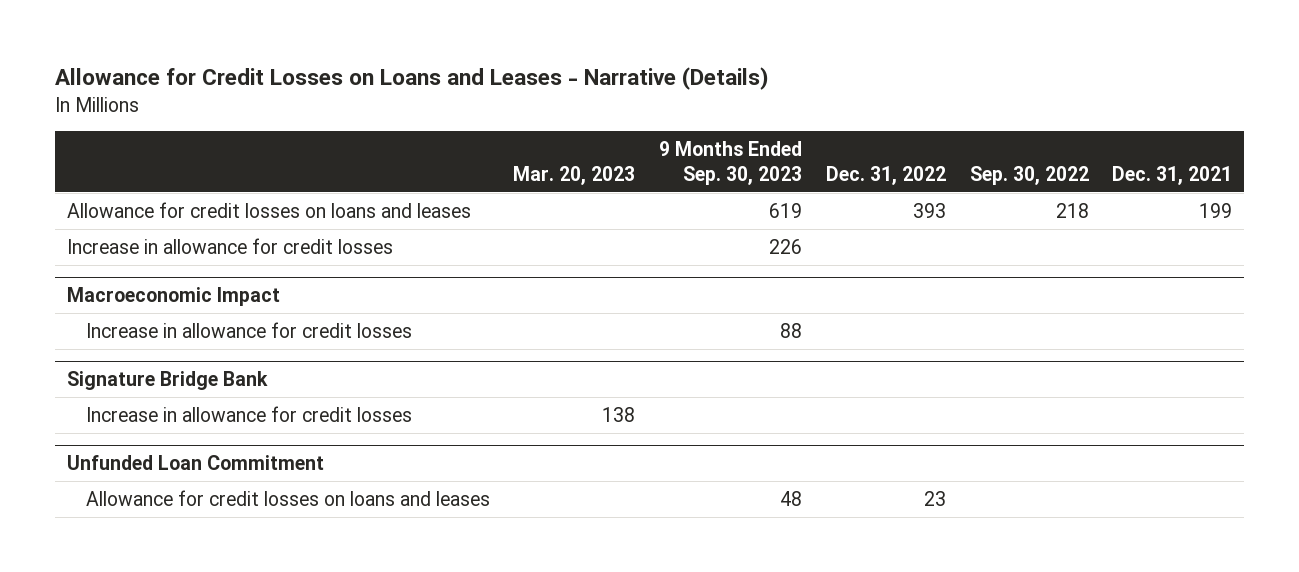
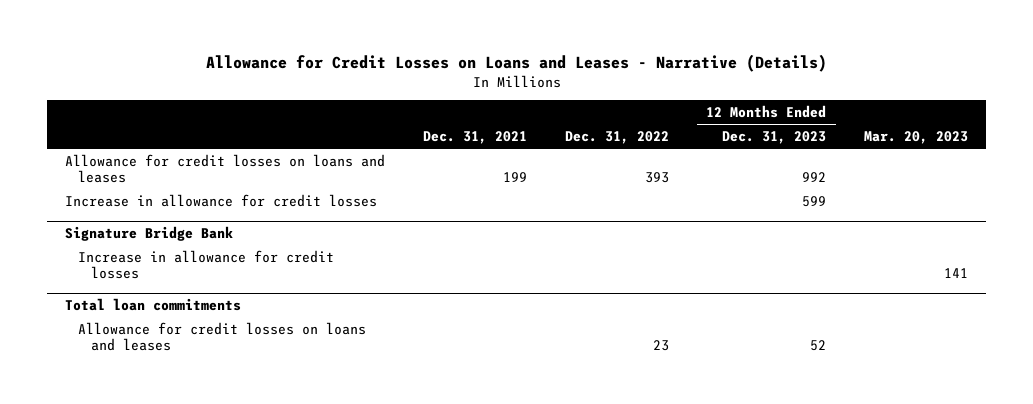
- | Mar. 20, 2023 | 9 Months Ended Sep. 30, 2023 | Dec. 31, 2022 | Sep. 30, 2022 | Dec. 31, 2021
+ | Dec. 31, 2021 | Dec. 31, 2022 | 12 Months Ended Dec. 31, 2023 | Mar. 20, 2023
- Macroeconomic Impact
- Increase in allowance for credit losses | | 88 | | |
@ Signature Bridge Bank
- Increase in allowance for credit losses | 138 | | | |
- Unfunded Loan Commitment
@ Signature Bridge Bank
+ Increase in allowance for credit losses | | | | 141
+ Total loan commitments

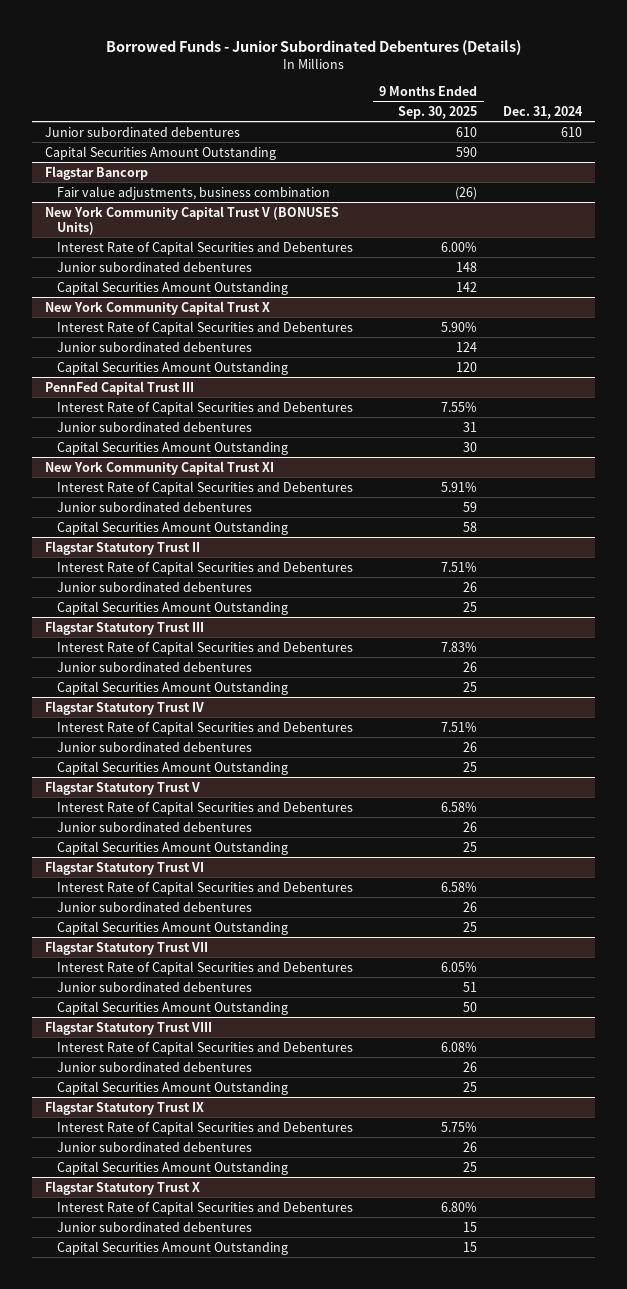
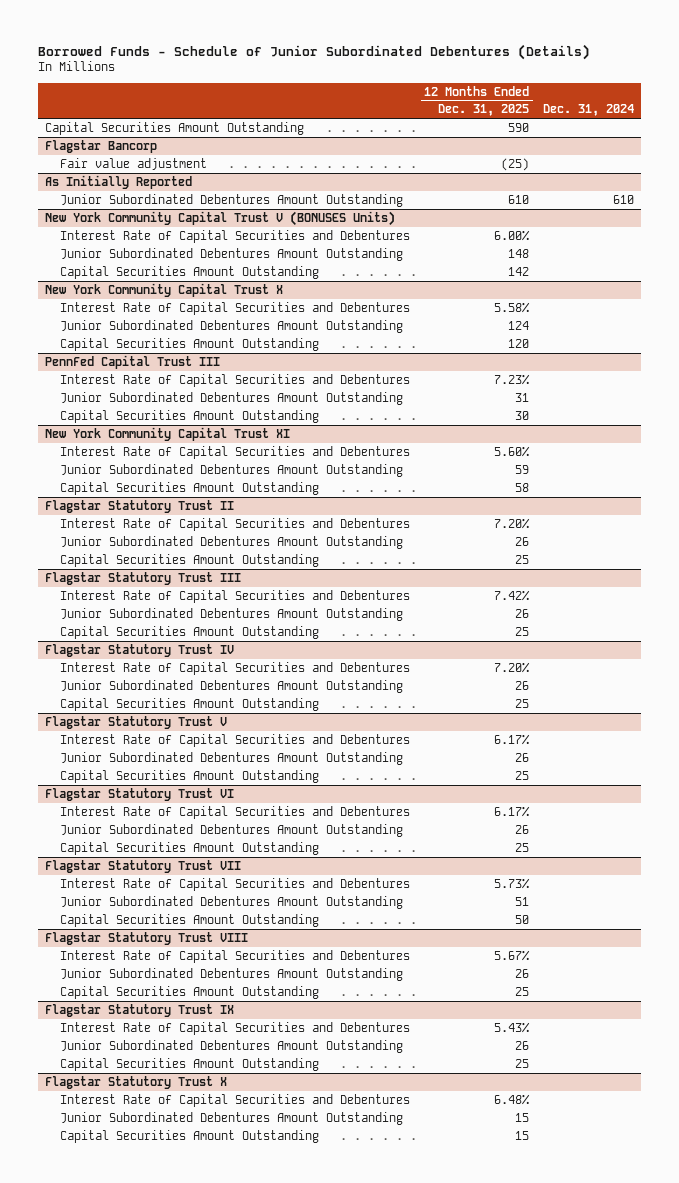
- Borrowed Funds - Junior Subordinated Debentures (Details)
+ Borrowed Funds - Schedule of Junior Subordinated Debentures (Details)
- | 9 Months Ended Sep. 30, 2025 | Dec. 31, 2024
+ | 12 Months Ended Dec. 31, 2025 | Dec. 31, 2024
- Junior subordinated debentures | 610 | 610
@ Flagstar Bancorp
- Fair value adjustments, business combination | (26) |
+ Fair value adjustment | (25) |
+ As Initially Reported
+ Junior Subordinated Debentures Amount Outstanding | 610 | 610
@ New York Community Capital Trust V (BONUSES Units)
- Junior subordinated debentures | 148 |
+ Junior Subordinated Debentures Amount Outstanding | 148 |
@ New York Community Capital Trust X
- Junior subordinated debentures | 124 |
+ Junior Subordinated Debentures Amount Outstanding | 124 |
@ PennFed Capital Trust III
- Junior subordinated debentures | 31 |
+ Junior Subordinated Debentures Amount Outstanding | 31 |
@ New York Community Capital Trust XI
- Junior subordinated debentures | 59 |
+ Junior Subordinated Debentures Amount Outstanding | 59 |
@ Flagstar Statutory Trust II
- Junior subordinated debentures | 26 |
+ Junior Subordinated Debentures Amount Outstanding | 26 |
@ Flagstar Statutory Trust III
- Junior subordinated debentures | 26 |
+ Junior Subordinated Debentures Amount Outstanding | 26 |
@ Flagstar Statutory Trust IV
- Junior subordinated debentures | 26 |
+ Junior Subordinated Debentures Amount Outstanding | 26 |
@ Flagstar Statutory Trust V
- Junior subordinated debentures | 26 |
+ Junior Subordinated Debentures Amount Outstanding | 26 |
@ Flagstar Statutory Trust VI
- Junior subordinated debentures | 26 |
+ Junior Subordinated Debentures Amount Outstanding | 26 |
@ Flagstar Statutory Trust VII
- Junior subordinated debentures | 51 |
+ Junior Subordinated Debentures Amount Outstanding | 51 |
@ Flagstar Statutory Trust VIII
- Junior subordinated debentures | 26 |
+ Junior Subordinated Debentures Amount Outstanding | 26 |
@ Flagstar Statutory Trust IX
- Junior subordinated debentures | 26 |
+ Junior Subordinated Debentures Amount Outstanding | 26 |
@ Flagstar Statutory Trust X
- Junior subordinated debentures | 15 |
+ Junior Subordinated Debentures Amount Outstanding | 15 |

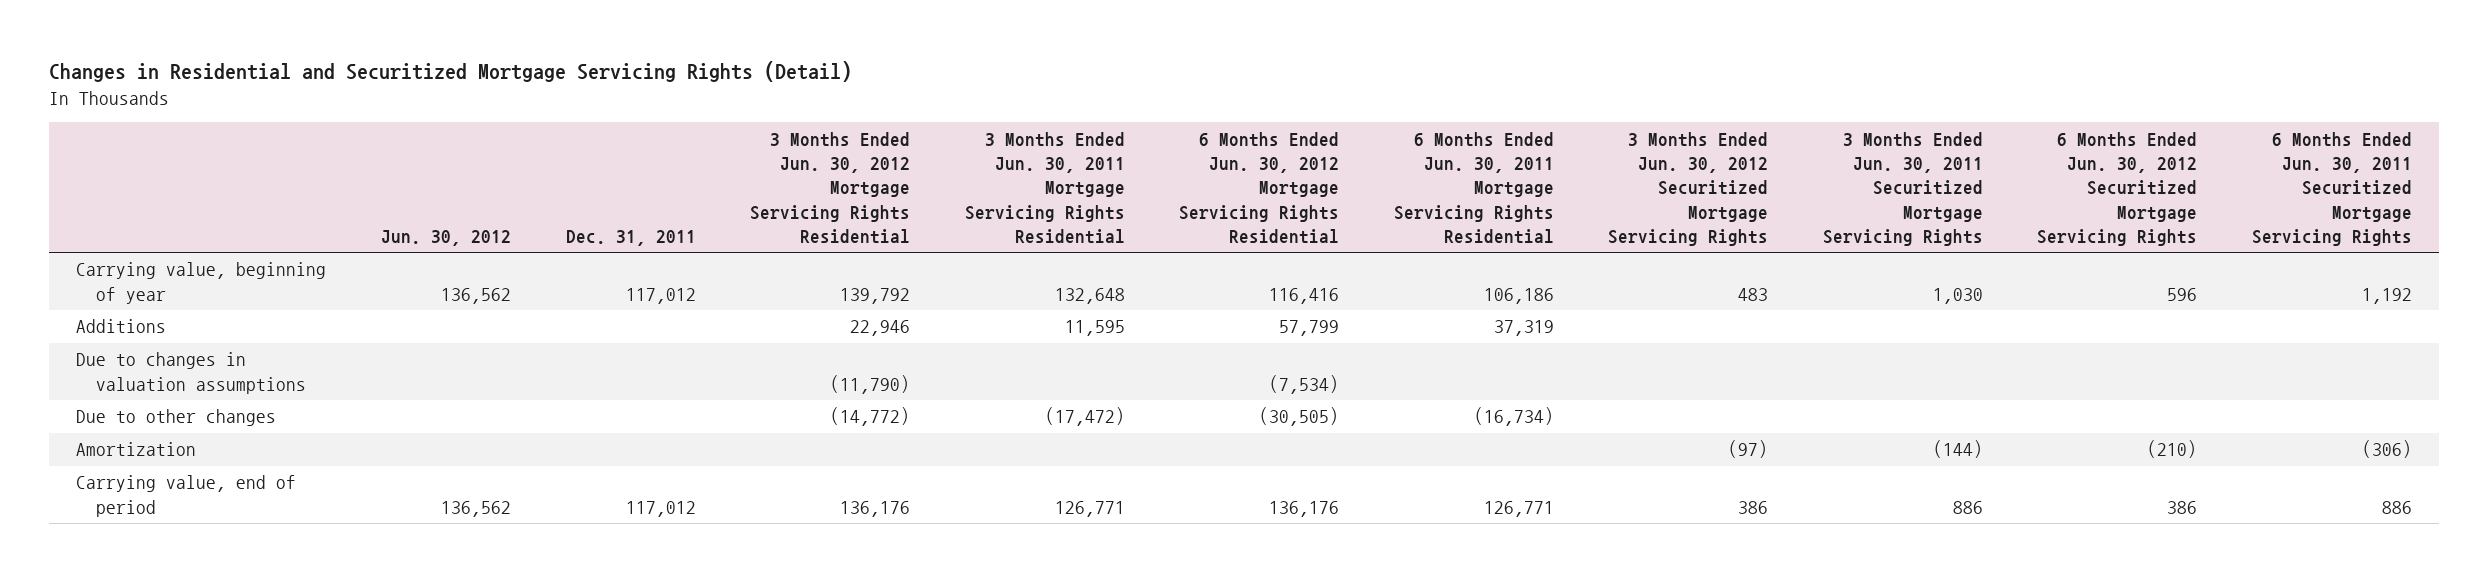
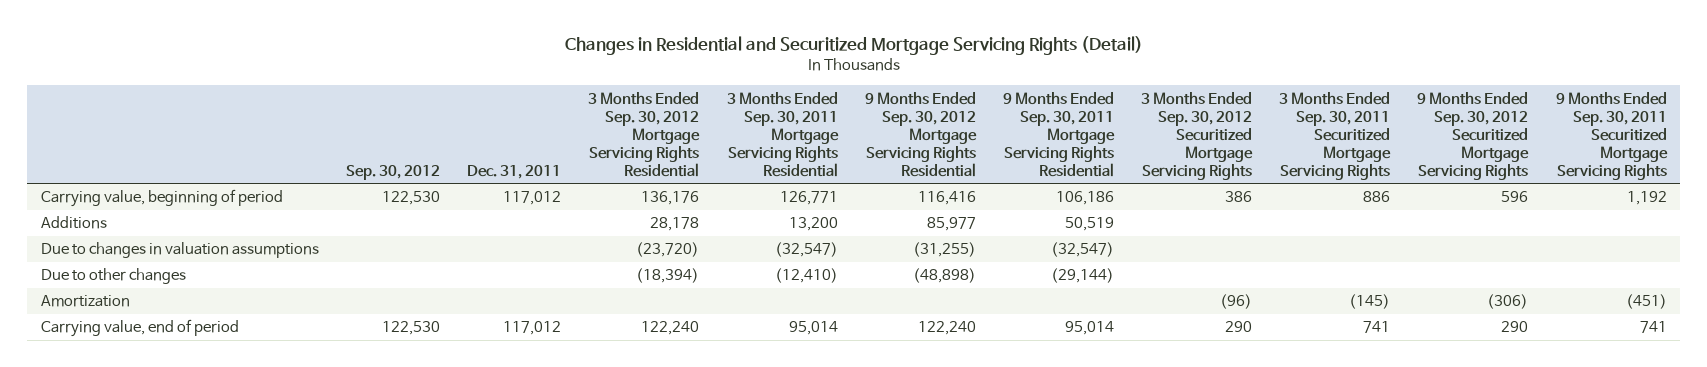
- | Jun. 30, 2012 | Dec. 31, 2011 | 3 Months Ended Jun. 30, 2012 Mortgage Servicing Rights Residential | 3 Months Ended Jun. 30, 2011 Mortgage Servicing Rights Residential | 6 Months Ended Jun. 30, 2012 Mortgage Servicing Rights Residential | 6 Months Ended Jun. 30, 2011 Mortgage Servicing Rights Residential | 3 Months Ended Jun. 30, 2012 Securitized Mortgage Servicing Rights | 3 Months Ended Jun. 30, 2011 Securitized Mortgage Servicing Rights | 6 Months Ended Jun. 30, 2012 Securitized Mortgage Servicing Rights | 6 Months Ended Jun. 30, 2011 Securitized Mortgage Servicing Rights
+ | Sep. 30, 2012 | Dec. 31, 2011 | 3 Months Ended Sep. 30, 2012 Mortgage Servicing Rights Residential | 3 Months Ended Sep. 30, 2011 Mortgage Servicing Rights Residential | 9 Months Ended Sep. 30, 2012 Mortgage Servicing Rights Residential | 9 Months Ended Sep. 30, 2011 Mortgage Servicing Rights Residential | 3 Months Ended Sep. 30, 2012 Securitized Mortgage Servicing Rights | 3 Months Ended Sep. 30, 2011 Securitized Mortgage Servicing Rights | 9 Months Ended Sep. 30, 2012 Securitized Mortgage Servicing Rights | 9 Months Ended Sep. 30, 2011 Securitized Mortgage Servicing Rights
- Carrying value, beginning of year | 136,562 | 117,012 | 139,792 | 132,648 | 116,416 | 106,186 | 483 | 1,030 | 596 | 1,192
+ Carrying value, beginning of period | 122,530 | 117,012 | 136,176 | 126,771 | 116,416 | 106,186 | 386 | 886 | 596 | 1,192

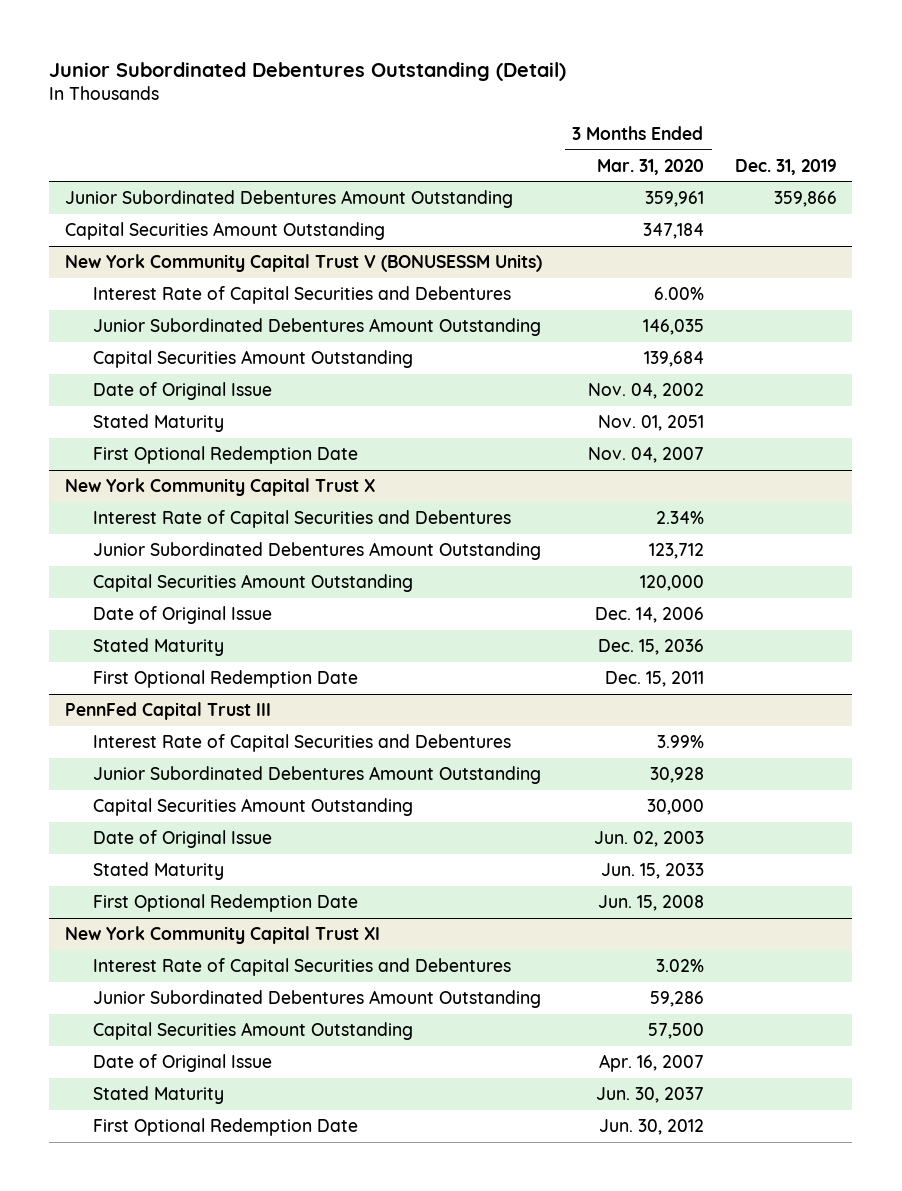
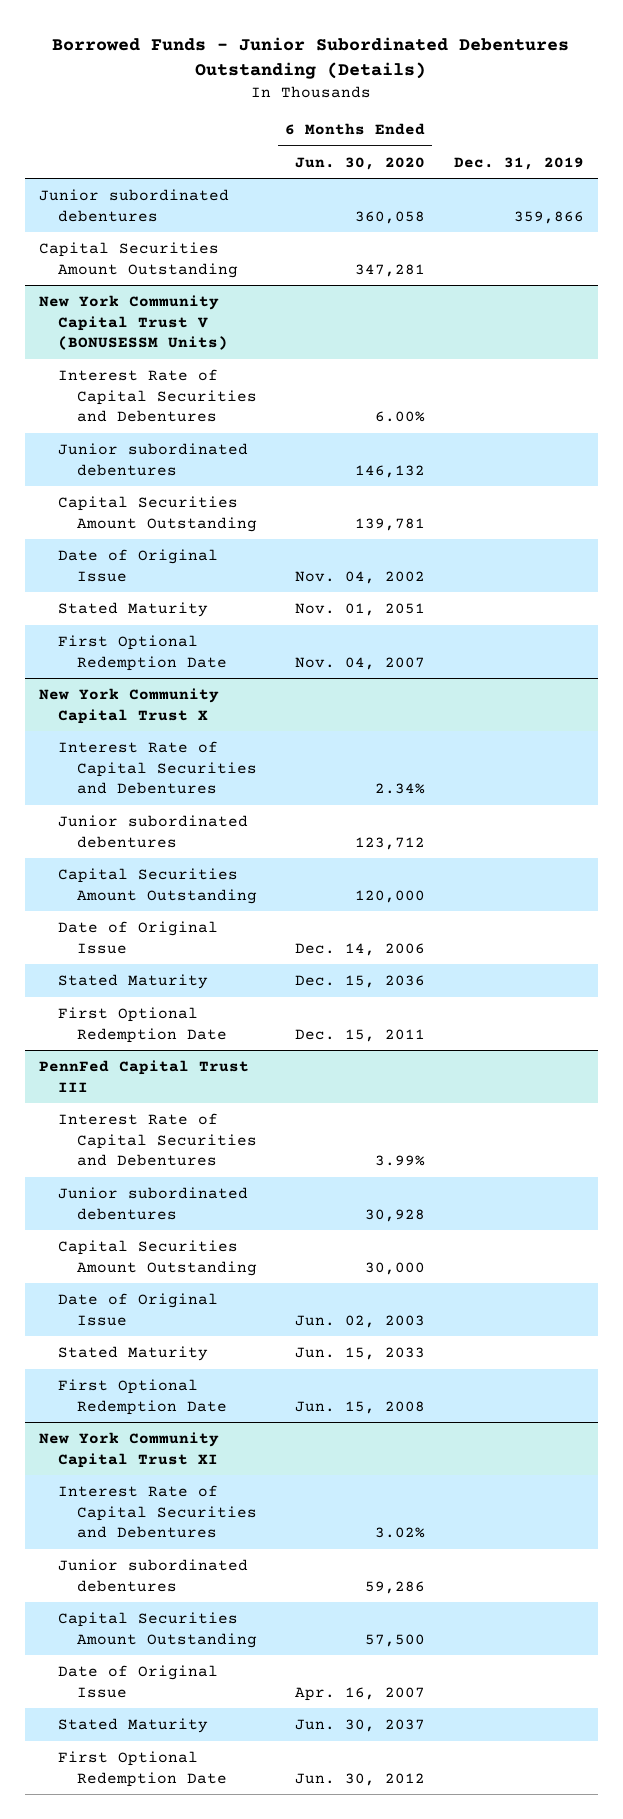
- Junior Subordinated Debentures Outstanding (Detail)
+ Borrowed Funds - Junior Subordinated Debentures Outstanding (Details)
- | 3 Months Ended Mar. 31, 2020 | Dec. 31, 2019
+ | 6 Months Ended Jun. 30, 2020 | Dec. 31, 2019
- Junior Subordinated Debentures Amount Outstanding | 359,961 | 359,866
+ Junior subordinated debentures | 360,058 | 359,866
@ New York Community Capital Trust V (BONUSESSM Units)
- Junior Subordinated Debentures Amount Outstanding | 146,035 |
+ Junior subordinated debentures | 146,132 |
@ New York Community Capital Trust X
- Junior Subordinated Debentures Amount Outstanding | 123,712 |
+ Junior subordinated debentures | 123,712 |
@ PennFed Capital Trust III
- Junior Subordinated Debentures Amount Outstanding | 30,928 |
+ Junior subordinated debentures | 30,928 |
@ New York Community Capital Trust XI
- Junior Subordinated Debentures Amount Outstanding | 59,286 |
+ Junior subordinated debentures | 59,286 |

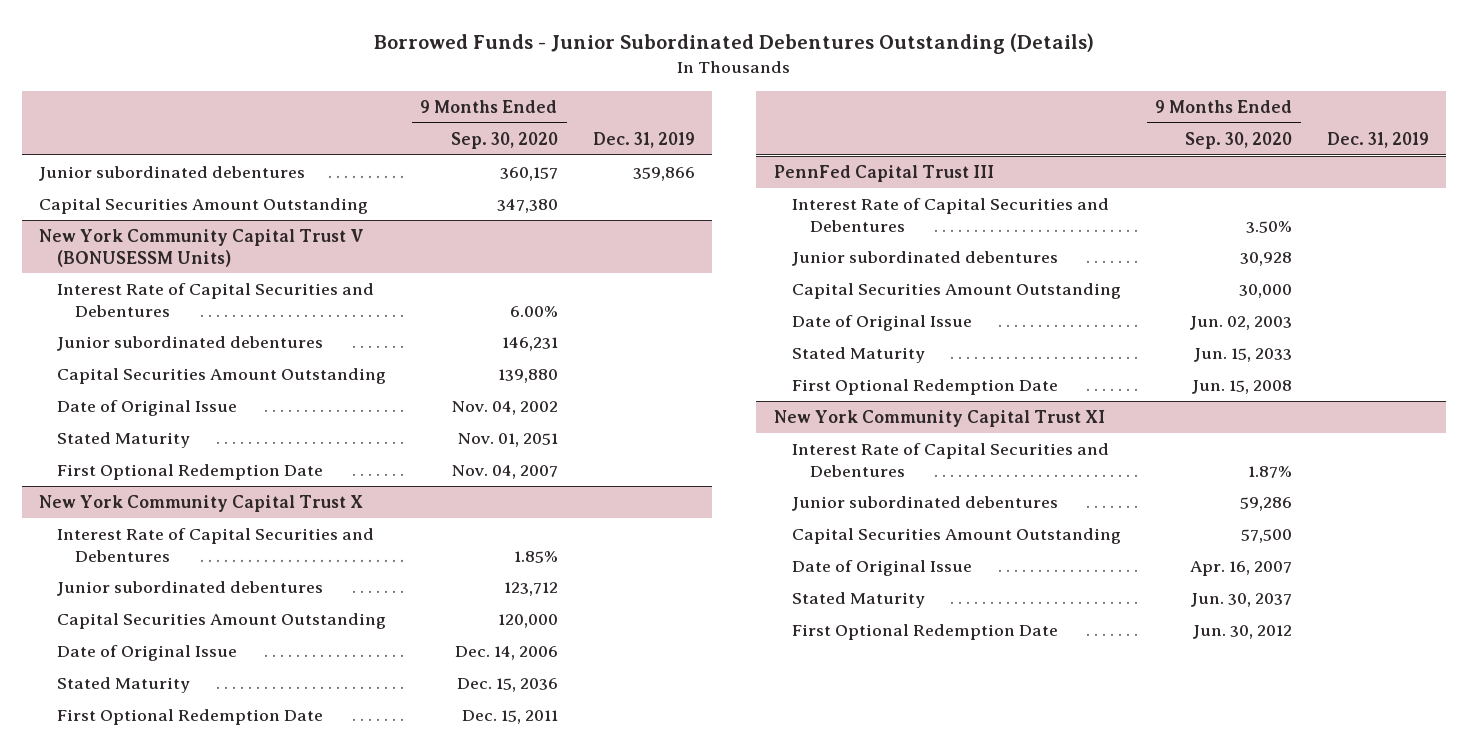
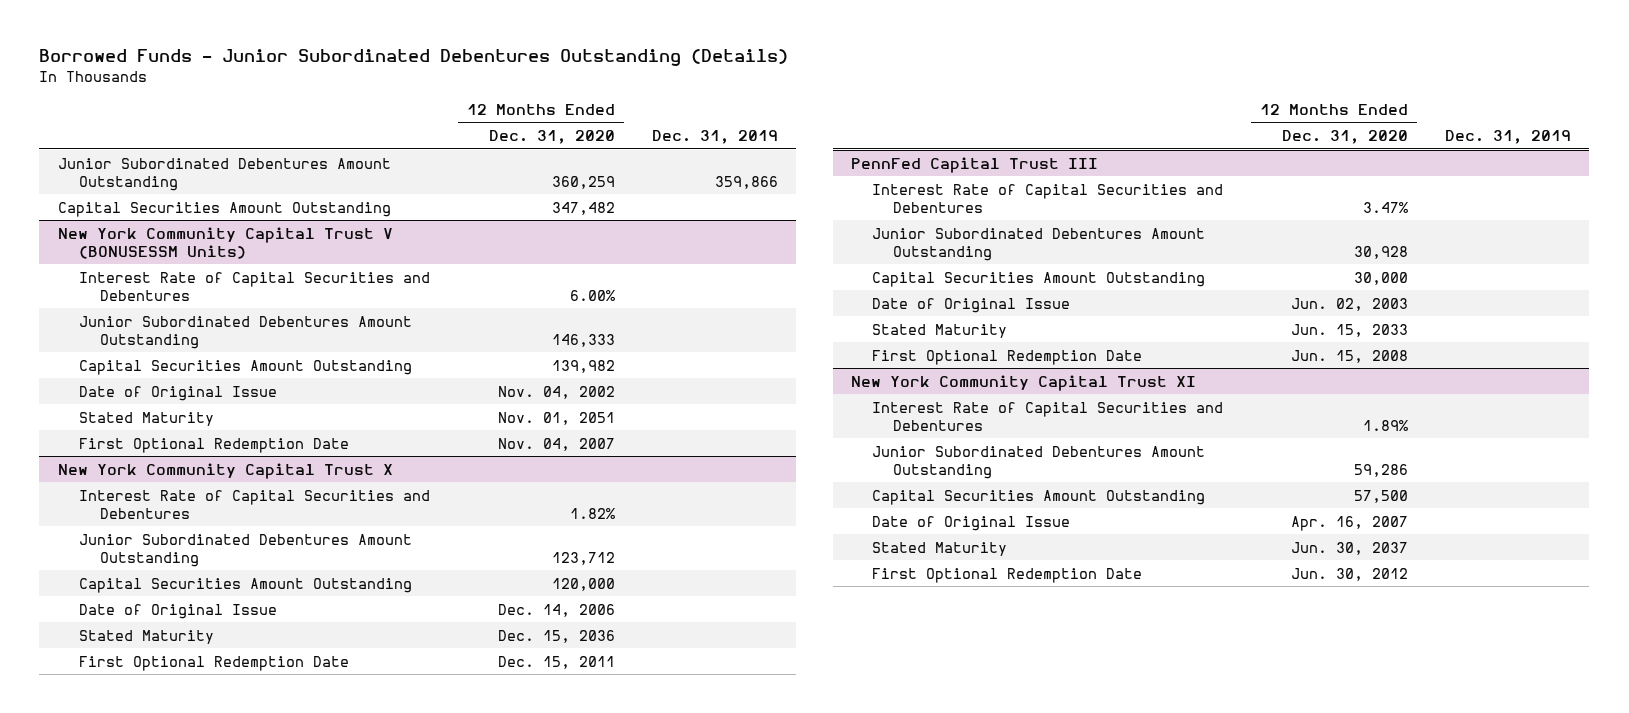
- | 9 Months Ended Sep. 30, 2020 | Dec. 31, 2019
+ | 12 Months Ended Dec. 31, 2020 | Dec. 31, 2019
- Junior subordinated debentures | 360,157 | 359,866
+ Junior Subordinated Debentures Amount Outstanding | 360,259 | 359,866
@ New York Community Capital Trust V (BONUSESSM Units)
- Junior subordinated debentures | 146,231 |
+ Junior Subordinated Debentures Amount Outstanding | 146,333 |
@ New York Community Capital Trust X
- Junior subordinated debentures | 123,712 |
+ Junior Subordinated Debentures Amount Outstanding | 123,712 |
@ PennFed Capital Trust III
- Junior subordinated debentures | 30,928 |
+ Junior Subordinated Debentures Amount Outstanding | 30,928 |
@ New York Community Capital Trust XI
- Junior subordinated debentures | 59,286 |
+ Junior Subordinated Debentures Amount Outstanding | 59,286 |

